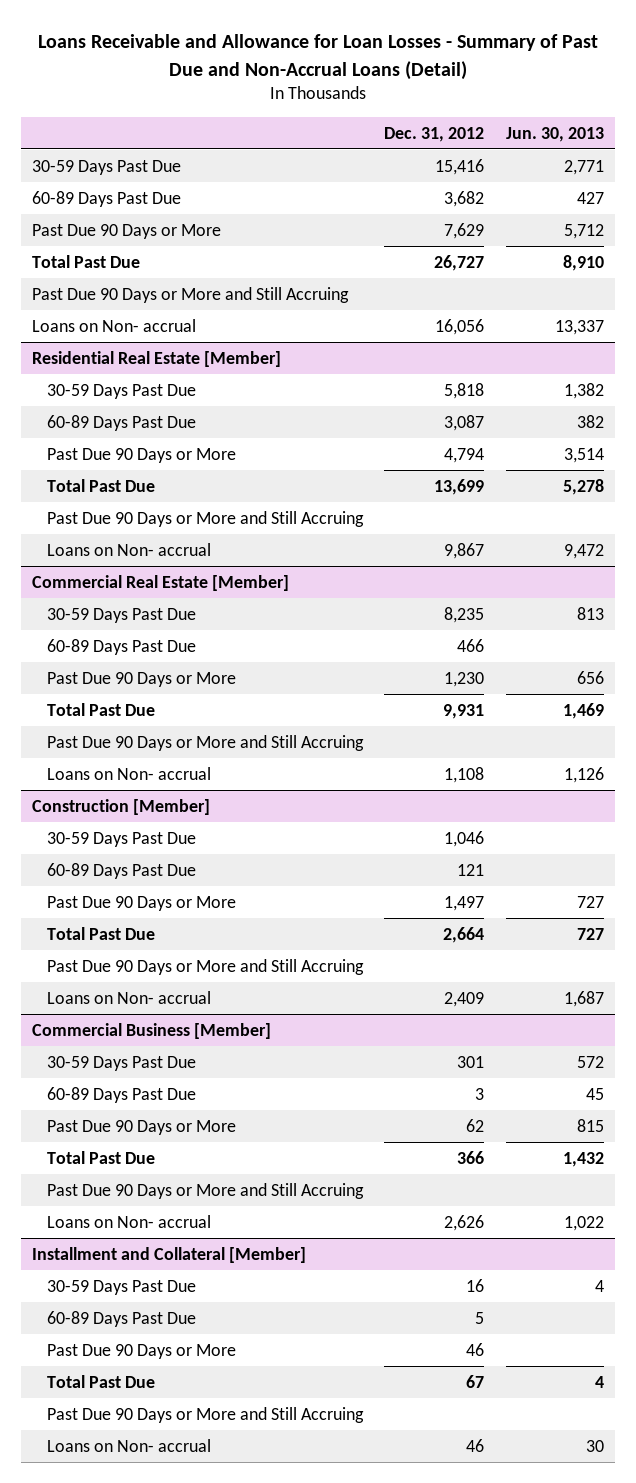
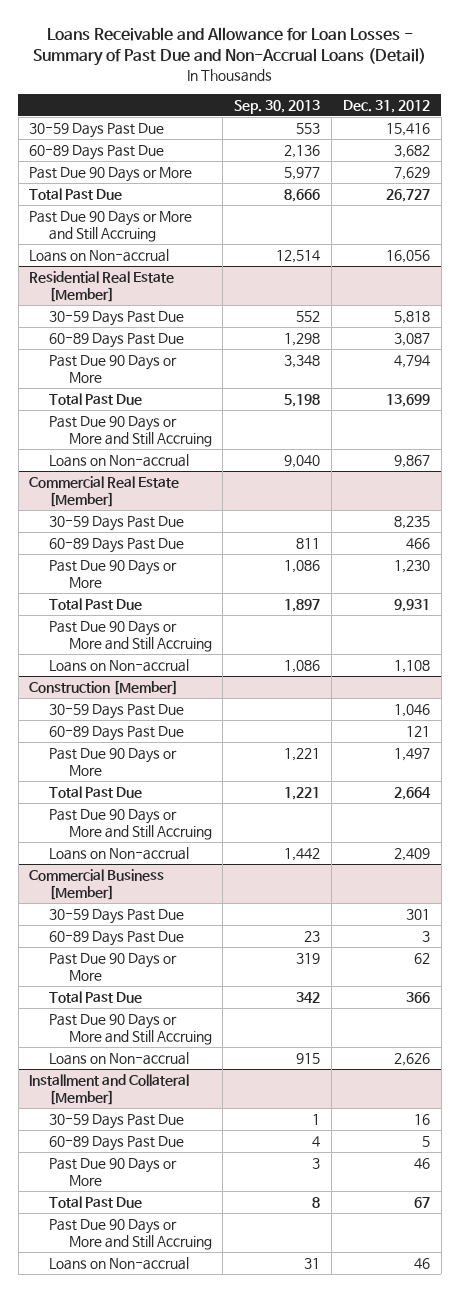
- | Dec. 31, 2012 | Jun. 30, 2013
+ | Sep. 30, 2013 | Dec. 31, 2012
- Loans on Non- accrual | 16,056 | 13,337
+ Loans on Non-accrual | 12,514 | 16,056
@ Residential Real Estate [Member]
- Loans on Non- accrual | 9,867 | 9,472
+ Loans on Non-accrual | 9,040 | 9,867
@ Commercial Real Estate [Member]
- Loans on Non- accrual | 1,108 | 1,126
+ Loans on Non-accrual | 1,086 | 1,108
@ Construction [Member]
- Loans on Non- accrual | 2,409 | 1,687
+ Loans on Non-accrual | 1,442 | 2,409
@ Commercial Business [Member]
- Loans on Non- accrual | 2,626 | 1,022
+ Loans on Non-accrual | 915 | 2,626
@ Installment and Collateral [Member]
- Loans on Non- accrual | 46 | 30
+ Loans on Non-accrual | 31 | 46

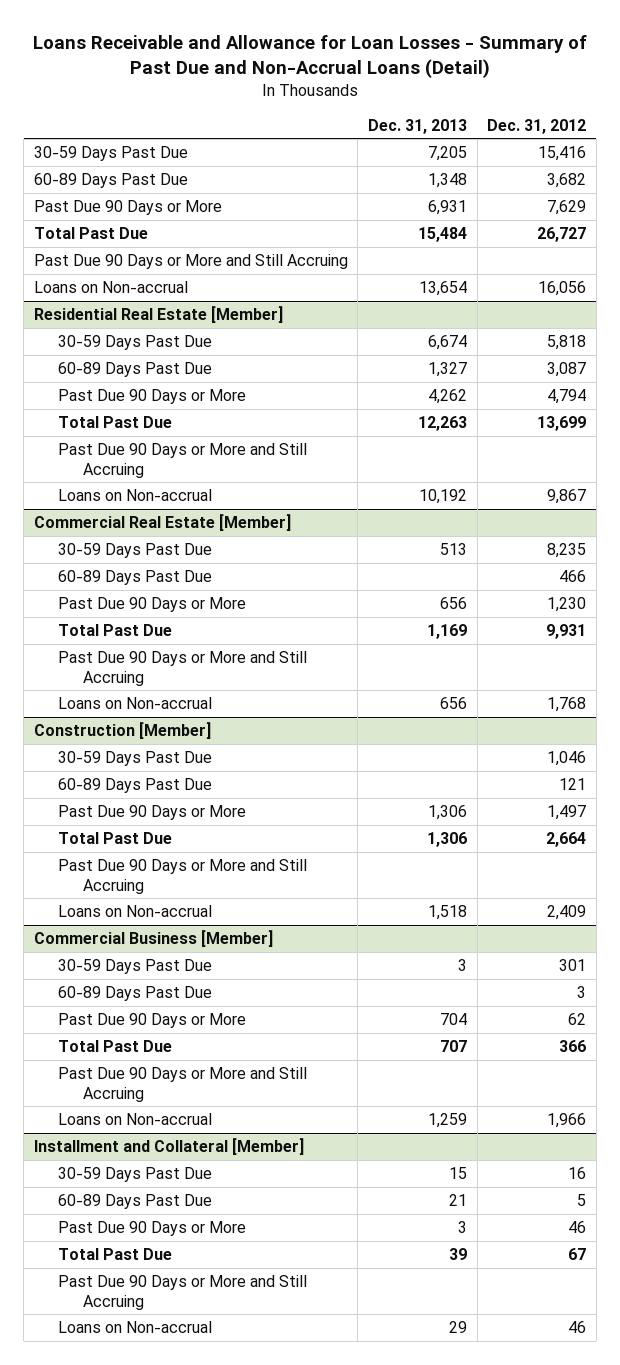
- | Sep. 30, 2013 | Dec. 31, 2012
+ | Dec. 31, 2013 | Dec. 31, 2012
@ Commercial Real Estate [Member]
- Loans on Non-accrual | 1,086 | 1,108
+ Loans on Non-accrual | 656 | 1,768
@ Commercial Business [Member]
- Loans on Non-accrual | 915 | 2,626
+ Loans on Non-accrual | 1,259 | 1,966

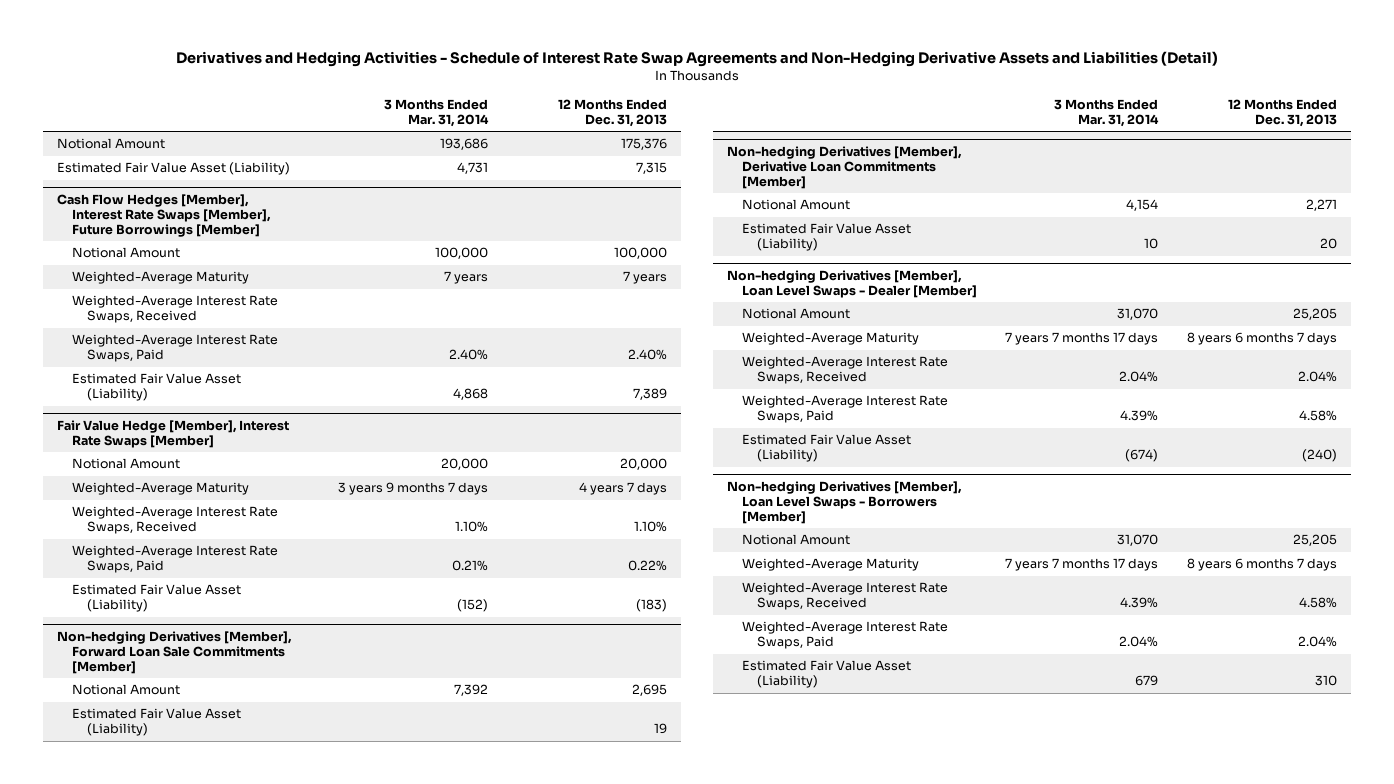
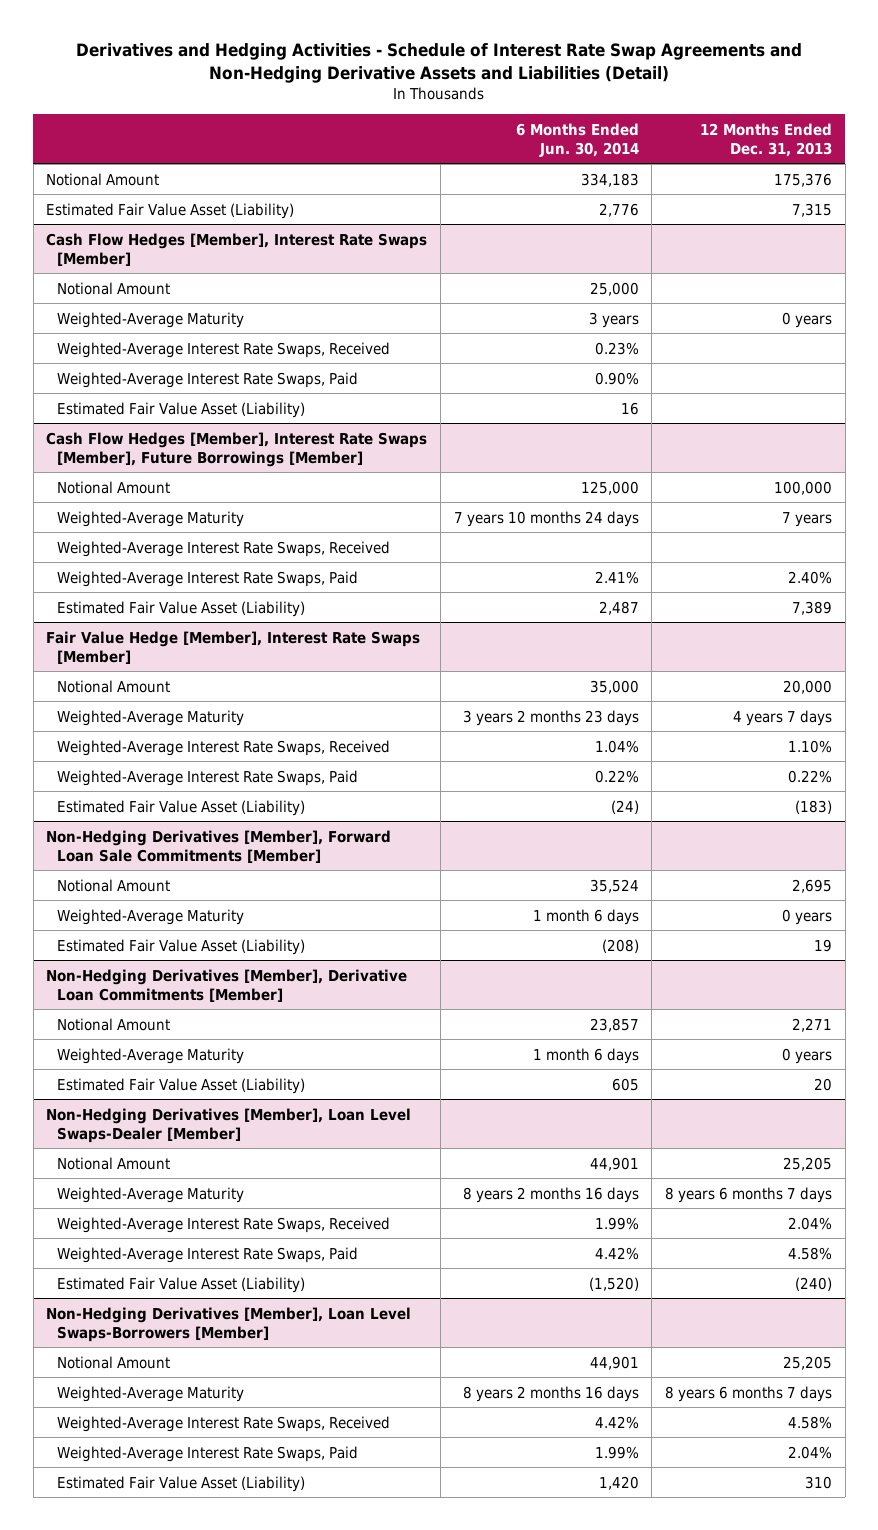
- | 3 Months Ended Mar. 31, 2014 | 12 Months Ended Dec. 31, 2013
+ | 6 Months Ended Jun. 30, 2014 | 12 Months Ended Dec. 31, 2013
+ Cash Flow Hedges [Member], Interest Rate Swaps [Member]
+ Notional Amount | 25,000 |
+ Weighted-Average Maturity | 3 years | 0 years
+ Weighted-Average Interest Rate Swaps, Received | 0.23% |
+ Weighted-Average Interest Rate Swaps, Paid | 0.90% |
+ Estimated Fair Value Asset (Liability) | 16 |
- Non-hedging Derivatives [Member], Forward Loan Sale Commitments [Member]
+ Non-Hedging Derivatives [Member], Forward Loan Sale Commitments [Member]
+ Weighted-Average Maturity | 1 month 6 days | 0 years
- Non-hedging Derivatives [Member], Derivative Loan Commitments [Member]
+ Non-Hedging Derivatives [Member], Derivative Loan Commitments [Member]
+ Weighted-Average Maturity | 1 month 6 days | 0 years
- Non-hedging Derivatives [Member], Loan Level Swaps - Dealer [Member]
+ Non-Hedging Derivatives [Member], Loan Level Swaps-Dealer [Member]
- Non-hedging Derivatives [Member], Loan Level Swaps - Borrowers [Member]
+ Non-Hedging Derivatives [Member], Loan Level Swaps-Borrowers [Member]

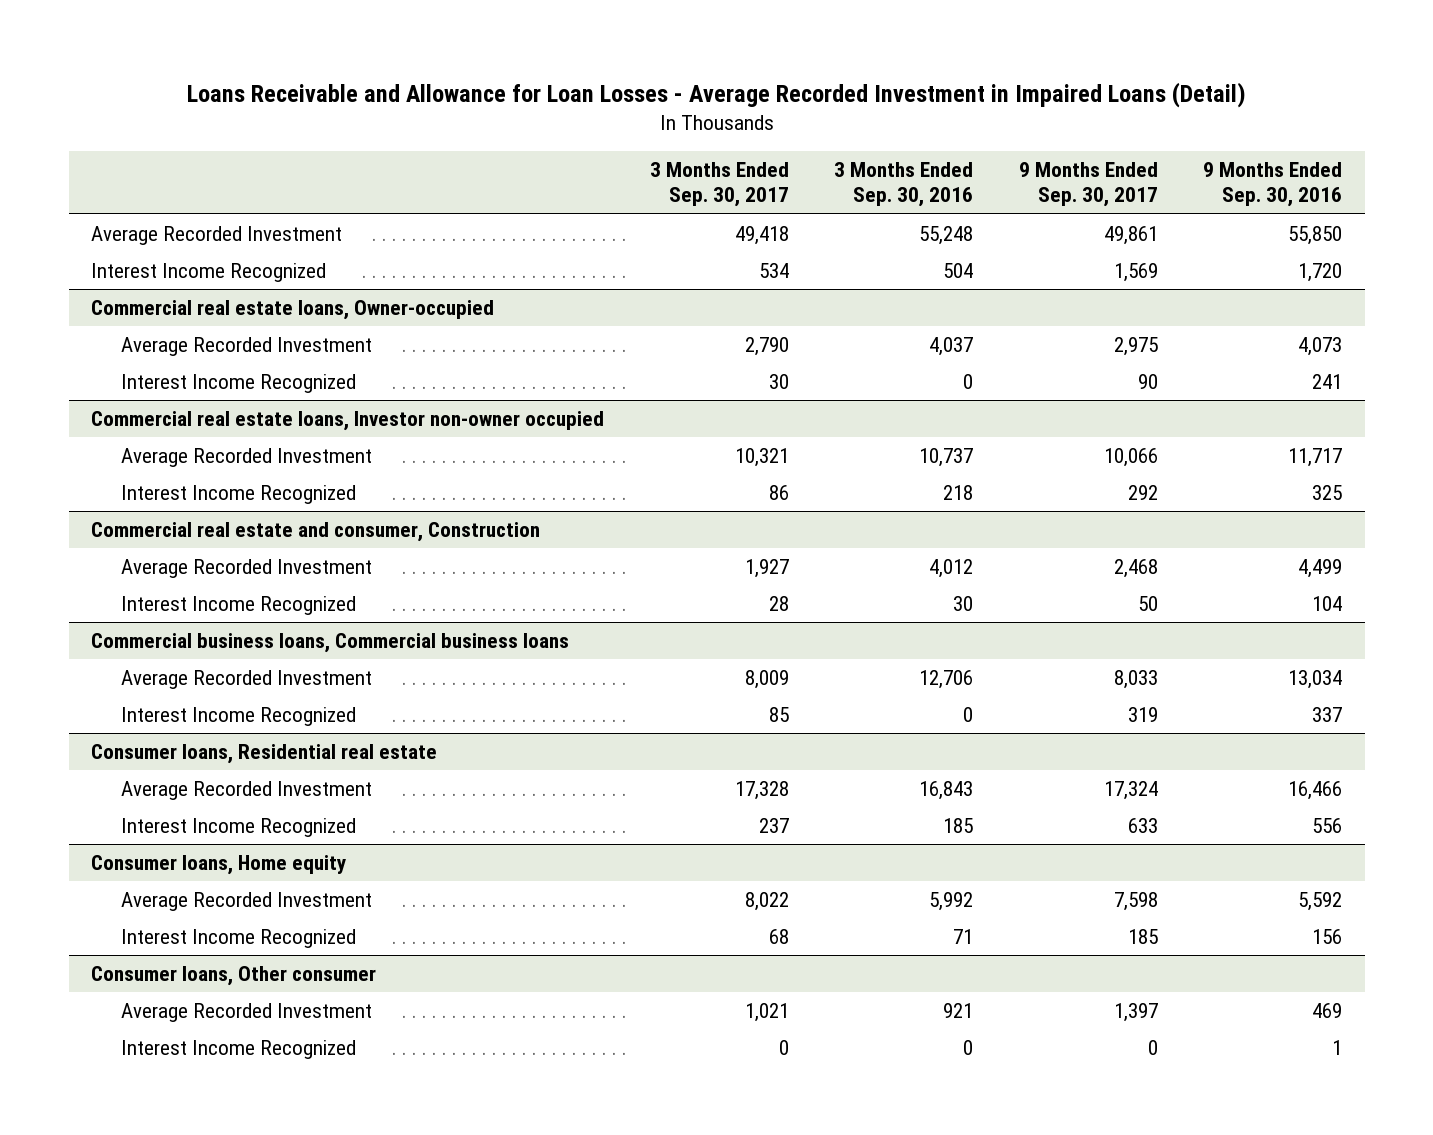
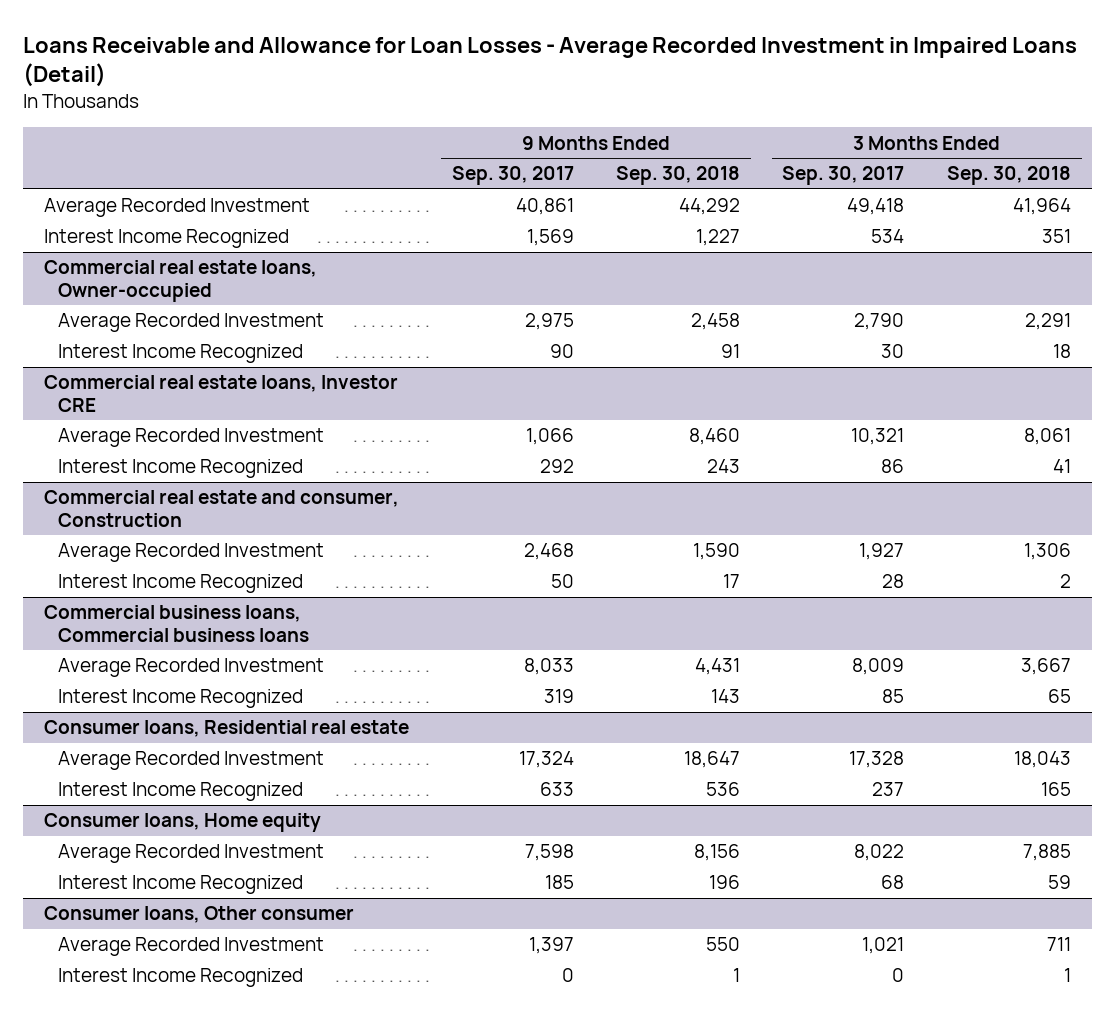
- | 3 Months Ended Sep. 30, 2017 | 3 Months Ended Sep. 30, 2016 | 9 Months Ended Sep. 30, 2017 | 9 Months Ended Sep. 30, 2016
+ | 9 Months Ended Sep. 30, 2017 | 9 Months Ended Sep. 30, 2018 | 3 Months Ended Sep. 30, 2017 | 3 Months Ended Sep. 30, 2018
- Average Recorded Investment | 49,418 | 55,248 | 49,861 | 55,850
+ Average Recorded Investment | 40,861 | 44,292 | 49,418 | 41,964
- Commercial real estate loans, Investor non-owner occupied
- Average Recorded Investment | 10,321 | 10,737 | 10,066 | 11,717
+ Commercial real estate loans, Investor CRE
+ Average Recorded Investment | 1,066 | 8,460 | 10,321 | 8,061

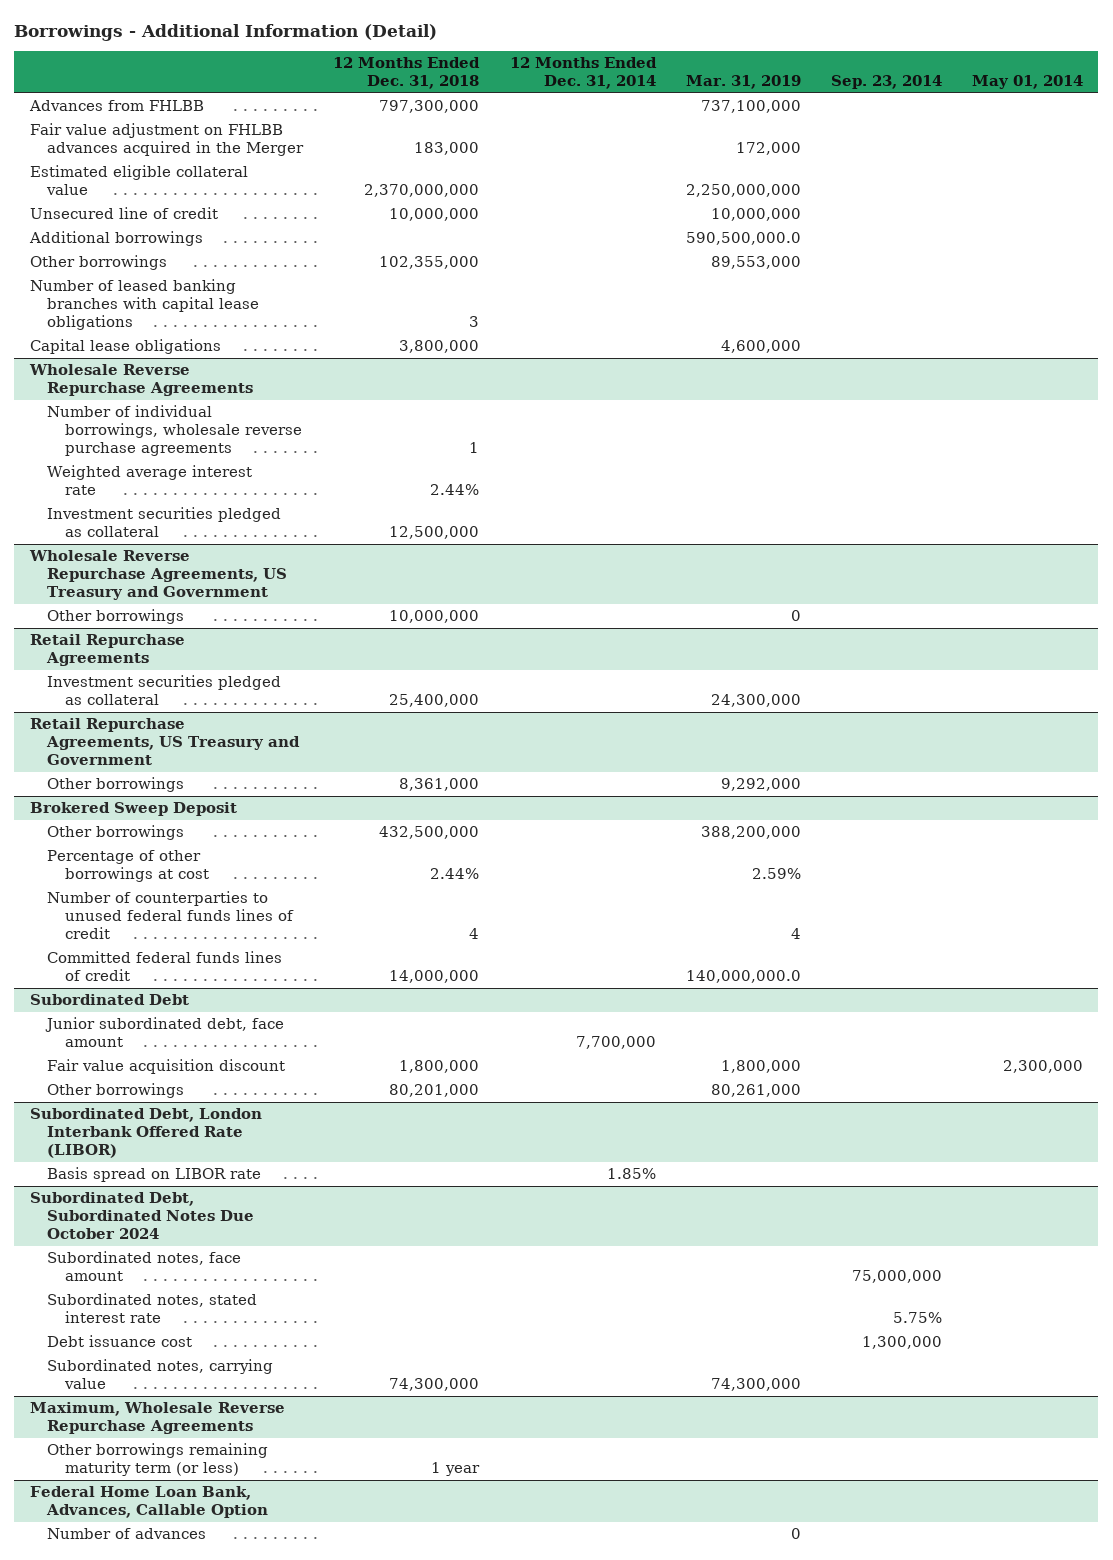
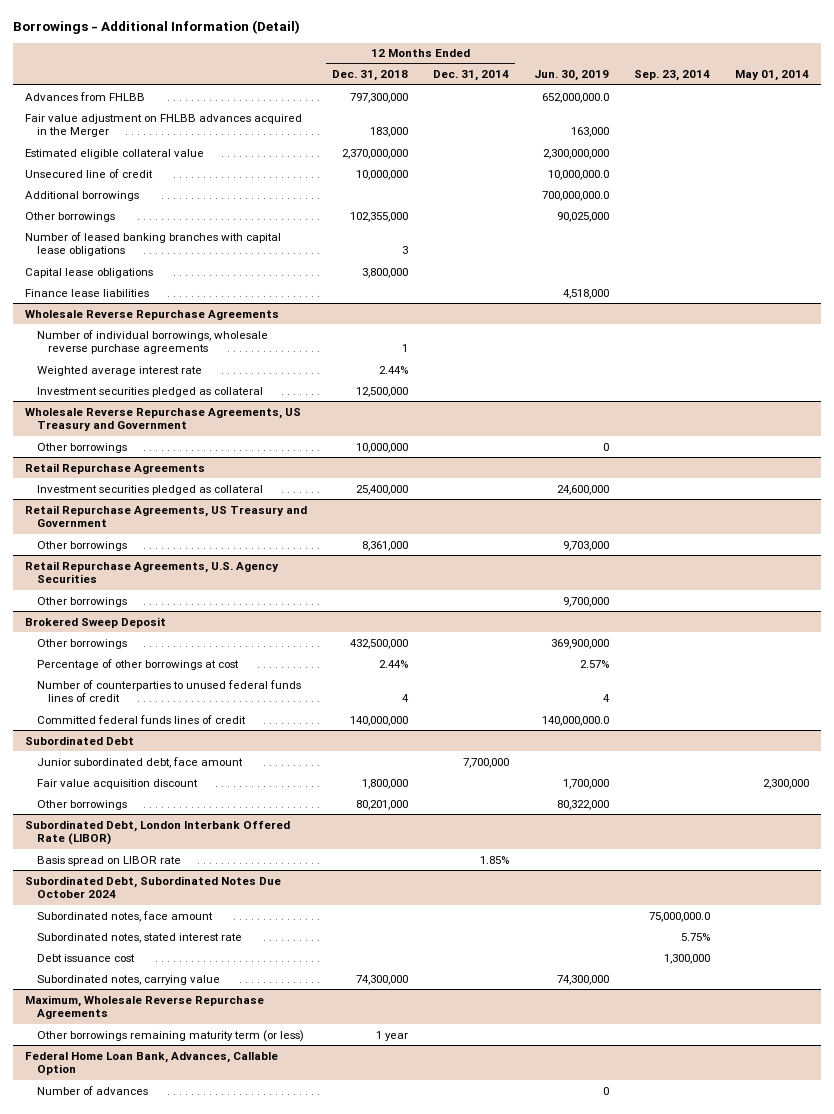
- | 12 Months Ended Dec. 31, 2018 | 12 Months Ended Dec. 31, 2014 | Mar. 31, 2019 | Sep. 23, 2014 | May 01, 2014
+ | 12 Months Ended Dec. 31, 2018 | 12 Months Ended Dec. 31, 2014 | Jun. 30, 2019 | Sep. 23, 2014 | May 01, 2014
+ Finance lease liabilities | | | 4,518,000 | |
+ Retail Repurchase Agreements, U.S. Agency Securities
+ Other borrowings | | | 9,700,000 | |
@ Brokered Sweep Deposit
- Committed federal funds lines of credit | 14,000,000 | | 140,000,000.0 | |
+ Committed federal funds lines of credit | 140,000,000 | | 140,000,000.0 | |
@ Subordinated Debt, Subordinated Notes Due October 2024
- Subordinated notes, face amount | | | | 75,000,000 |
+ Subordinated notes, face amount | | | | 75,000,000.0 |

